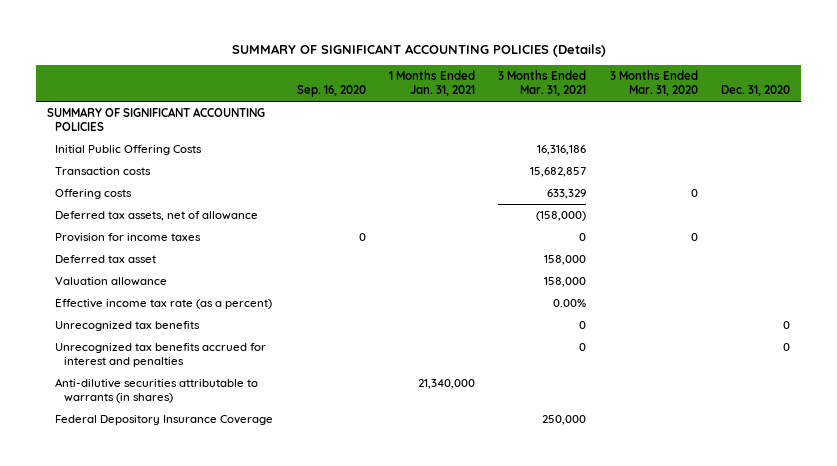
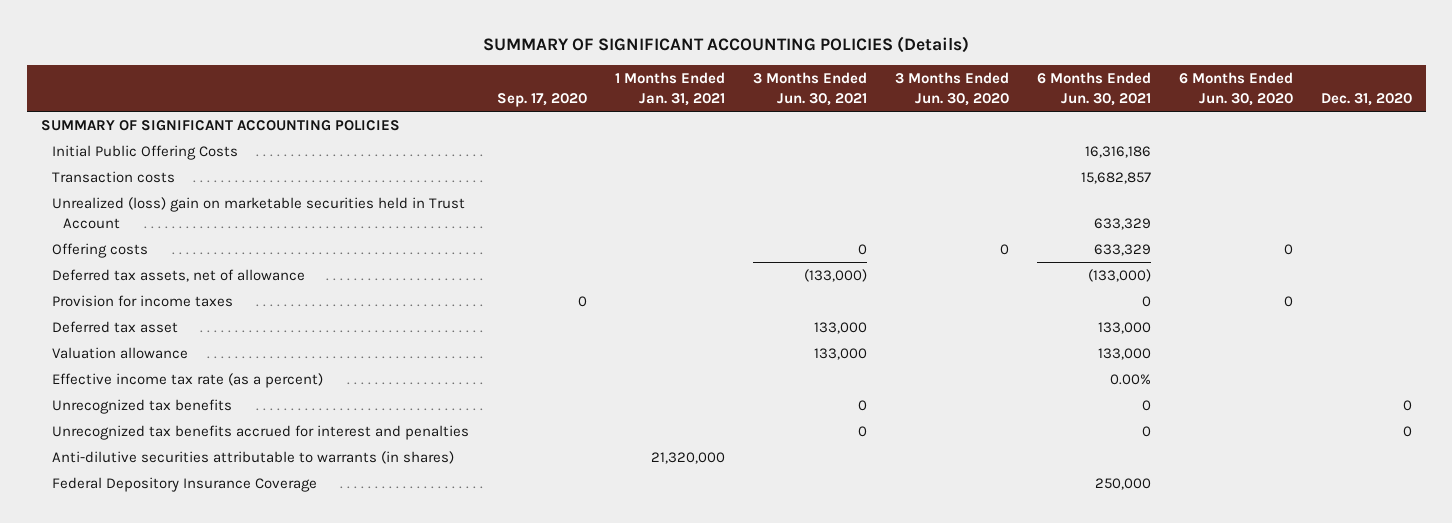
- | Sep. 16, 2020 | 1 Months Ended Jan. 31, 2021 | 3 Months Ended Mar. 31, 2021 | 3 Months Ended Mar. 31, 2020 | Dec. 31, 2020
+ | Sep. 17, 2020 | 1 Months Ended Jan. 31, 2021 | 3 Months Ended Jun. 30, 2021 | 3 Months Ended Jun. 30, 2020 | 6 Months Ended Jun. 30, 2021 | 6 Months Ended Jun. 30, 2020 | Dec. 31, 2020
+ Unrealized (loss) gain on marketable securities held in Trust Account | | | | | 633,329 | |
- Anti-dilutive securities attributable to warrants (in shares) | | 21,340,000 | | |
+ Anti-dilutive securities attributable to warrants (in shares) | | 21,320,000 | | | | |

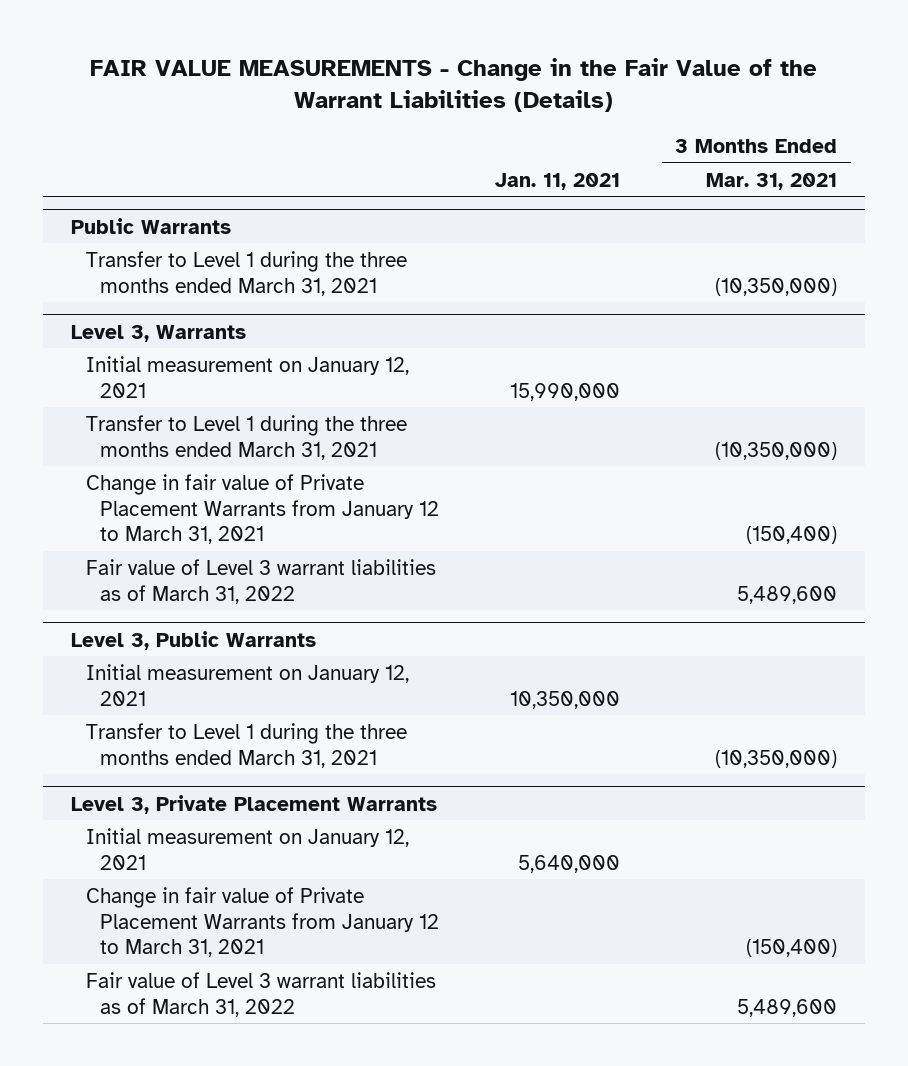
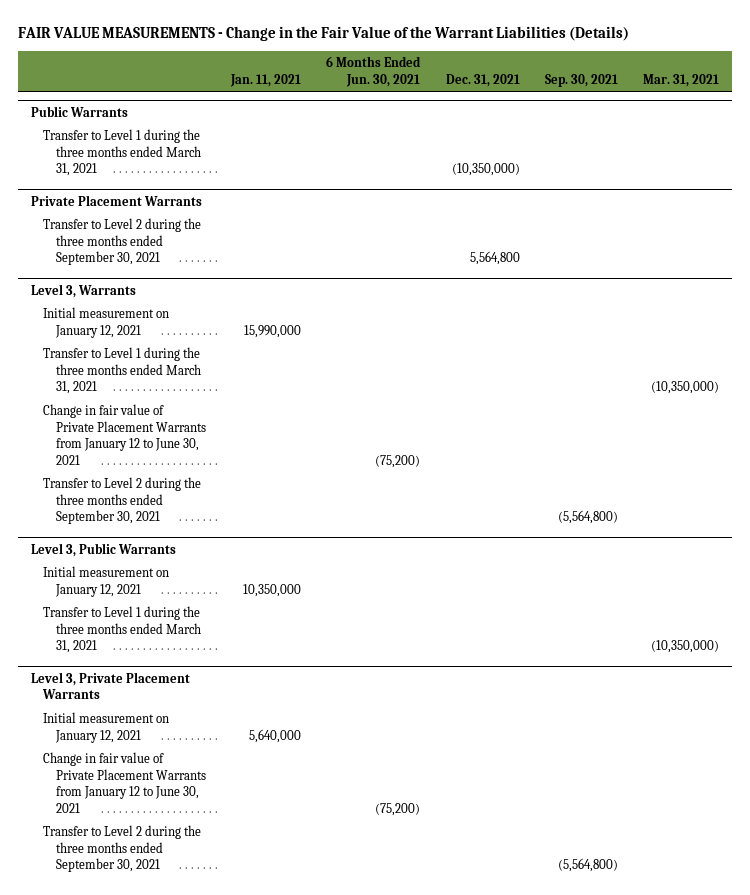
- | Jan. 11, 2021 | 3 Months Ended Mar. 31, 2021
+ | Jan. 11, 2021 | 6 Months Ended Jun. 30, 2021 | Dec. 31, 2021 | Sep. 30, 2021 | Mar. 31, 2021
+ Private Placement Warrants
+ Transfer to Level 2 during the three months ended September 30, 2021 | | | 5,564,800 | |
@ Level 3, Warrants
- Change in fair value of Private Placement Warrants from January 12 to March 31, 2021 | | (150,400)
- Fair value of Level 3 warrant liabilities as of March 31, 2022 | | 5,489,600
+ Change in fair value of Private Placement Warrants from January 12 to June 30, 2021 | | (75,200) | | |
+ Transfer to Level 2 during the three months ended September 30, 2021 | | | | (5,564,800) |
@ Level 3, Private Placement Warrants
- Change in fair value of Private Placement Warrants from January 12 to March 31, 2021 | | (150,400)
- Fair value of Level 3 warrant liabilities as of March 31, 2022 | | 5,489,600
+ Change in fair value of Private Placement Warrants from January 12 to June 30, 2021 | | (75,200) | | |
+ Transfer to Level 2 during the three months ended September 30, 2021 | | | | (5,564,800) |

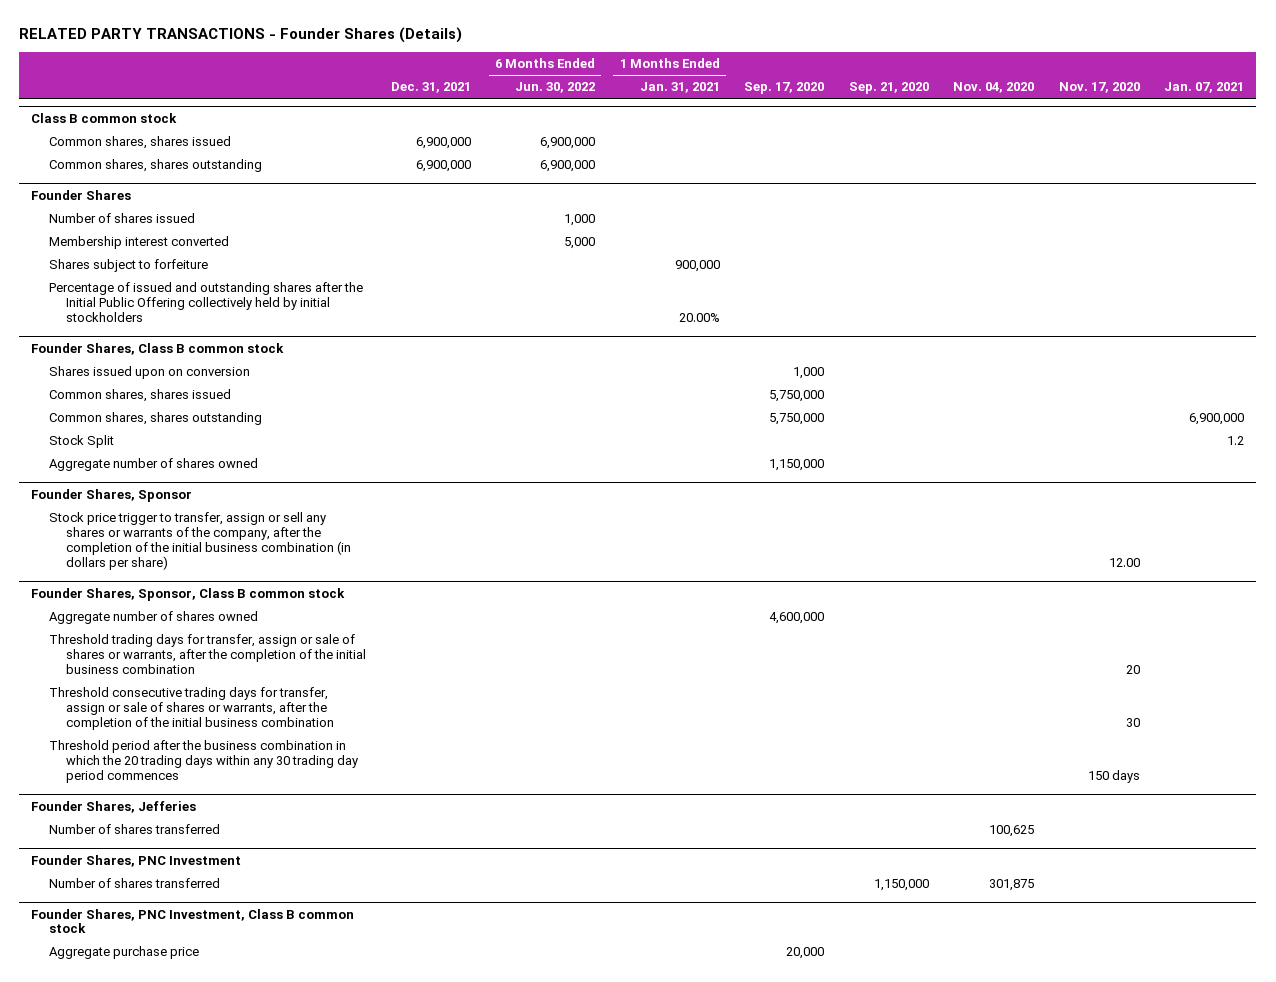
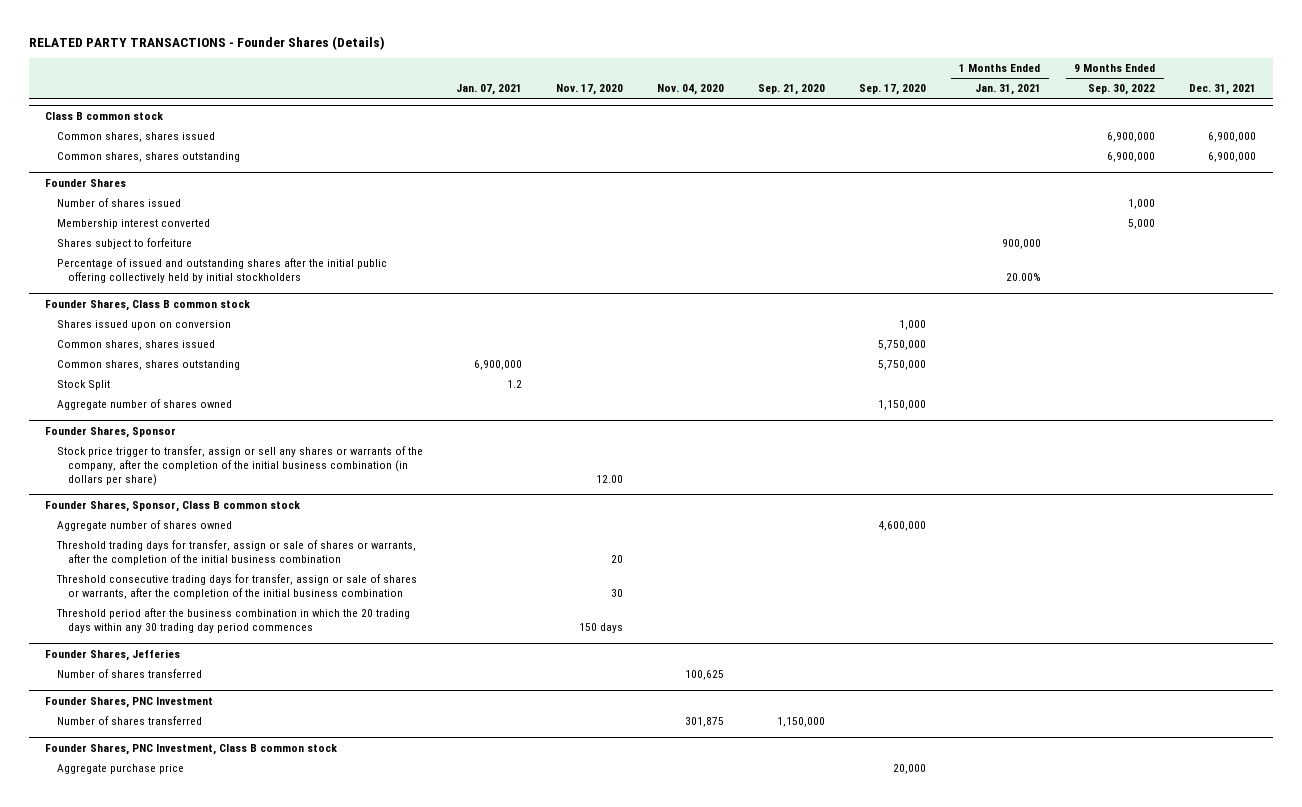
- | Dec. 31, 2021 | 6 Months Ended Jun. 30, 2022 | 1 Months Ended Jan. 31, 2021 | Sep. 17, 2020 | Sep. 21, 2020 | Nov. 04, 2020 | Nov. 17, 2020 | Jan. 07, 2021
+ | Jan. 07, 2021 | Nov. 17, 2020 | Nov. 04, 2020 | Sep. 21, 2020 | Sep. 17, 2020 | 1 Months Ended Jan. 31, 2021 | 9 Months Ended Sep. 30, 2022 | Dec. 31, 2021
@ Founder Shares
- Percentage of issued and outstanding shares after the Initial Public Offering collectively held by initial stockholders | | | 20.00% | | | | |
+ Percentage of issued and outstanding shares after the initial public offering collectively held by initial stockholders | | | | | | 20.00% | |

